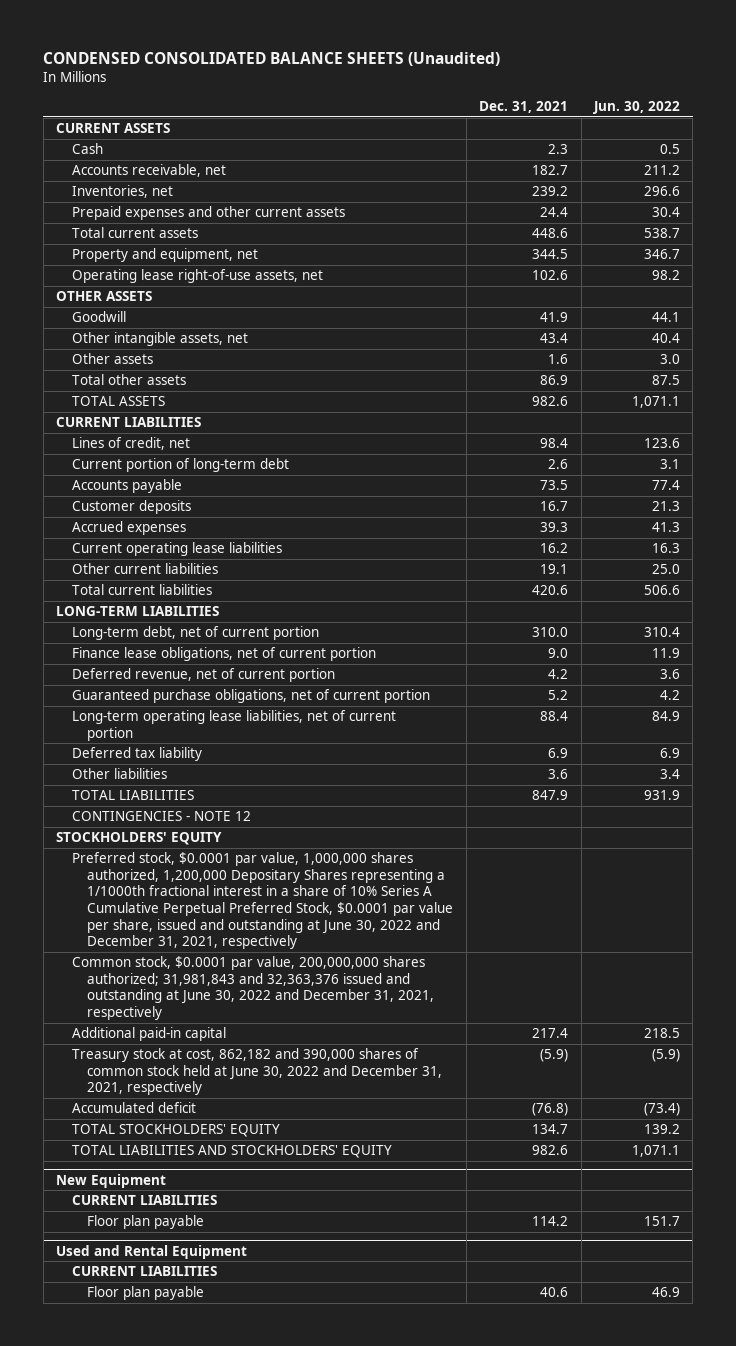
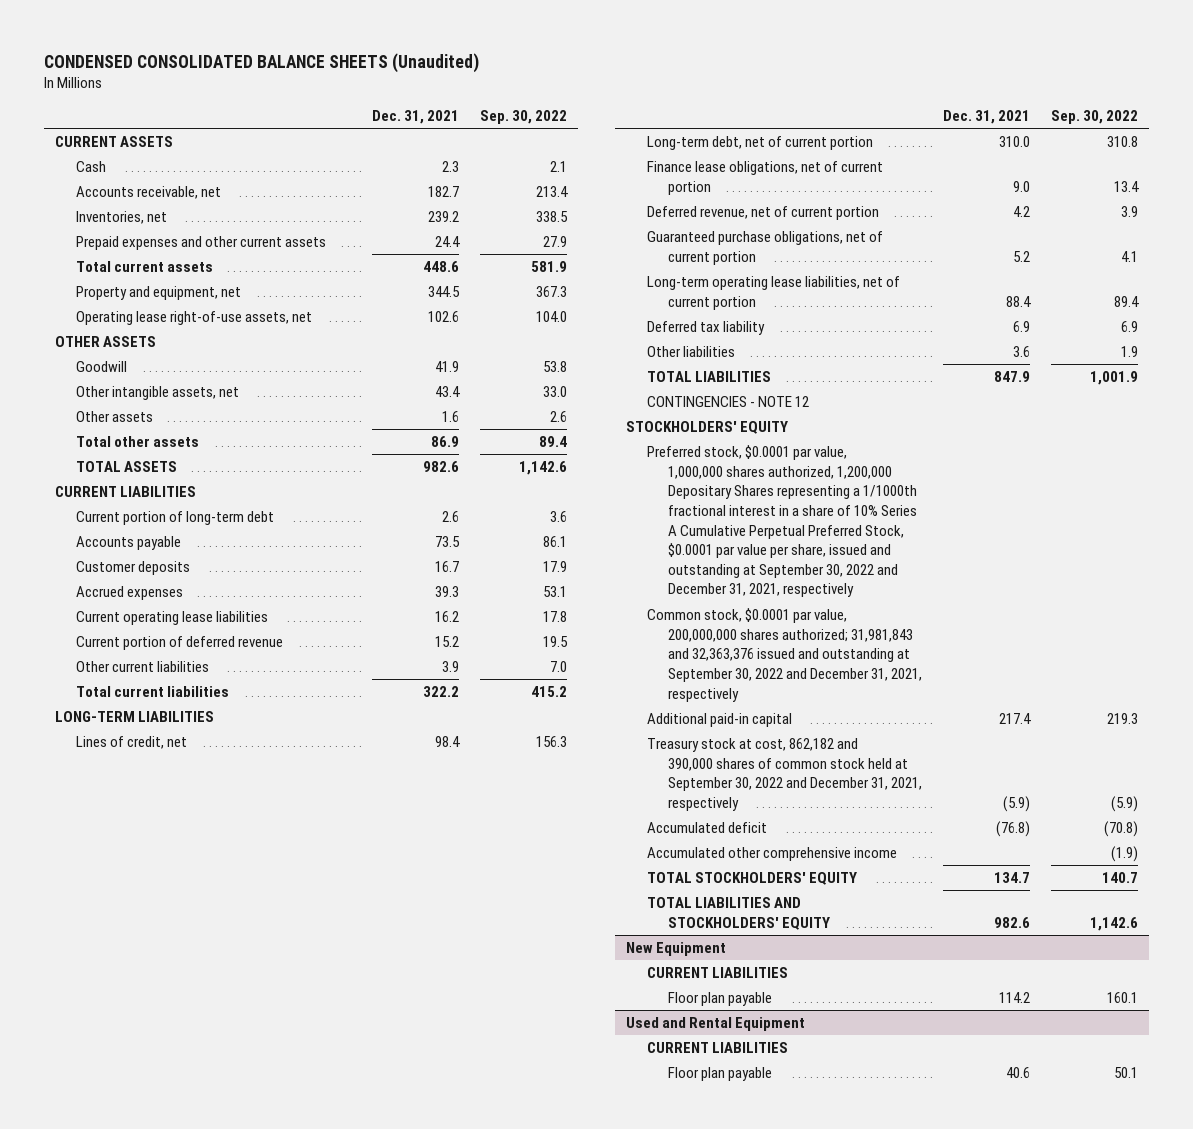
- | Dec. 31, 2021 | Jun. 30, 2022
+ | Dec. 31, 2021 | Sep. 30, 2022
- Other current liabilities | 19.1 | 25.0
- Total current liabilities | 420.6 | 506.6
+ Current portion of deferred revenue | 15.2 | 19.5
+ Other current liabilities | 3.9 | 7.0
+ Total current liabilities | 322.2 | 415.2
moved down: Lines of credit, net | 98.4 | 156.3
- Preferred stock, $0.0001 par value, 1,000,000 shares authorized, 1,200,000 Depositary Shares representing a 1/1000th fractional interest in a share of 10% Series A Cumulative Perpetual Preferred Stock, $0.0001 par value per share, issued and outstanding at June 30, 2022 and December 31, 2021, respectively
- Common stock, $0.0001 par value, 200,000,000 shares authorized; 31,981,843 and 32,363,376 issued and outstanding at June 30, 2022 and December 31, 2021, respectively
+ Preferred stock, $0.0001 par value, 1,000,000 shares authorized, 1,200,000 Depositary Shares representing a 1/1000th fractional interest in a share of 10% Series A Cumulative Perpetual Preferred Stock, $0.0001 par value per share, issued and outstanding at September 30, 2022 and December 31, 2021, respectively
+ Common stock, $0.0001 par value, 200,000,000 shares authorized; 31,981,843 and 32,363,376 issued and outstanding at September 30, 2022 and December 31, 2021, respectively
- Treasury stock at cost, 862,182 and 390,000 shares of common stock held at June 30, 2022 and December 31, 2021, respectively | (5.9) | (5.9)
+ Treasury stock at cost, 862,182 and 390,000 shares of common stock held at September 30, 2022 and December 31, 2021, respectively | (5.9) | (5.9)
+ Accumulated other comprehensive income | | (1.9)

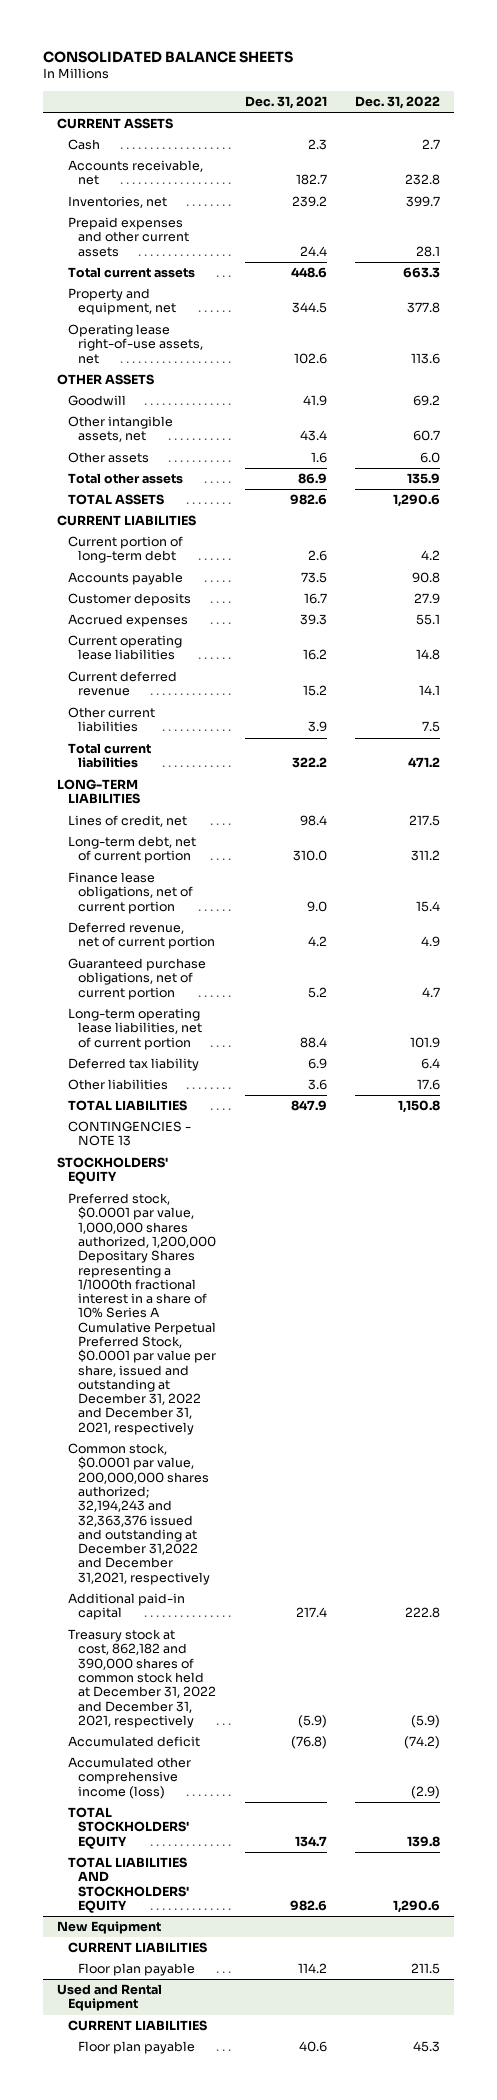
- CONDENSED CONSOLIDATED BALANCE SHEETS (Unaudited)
+ CONSOLIDATED BALANCE SHEETS
- | Dec. 31, 2021 | Sep. 30, 2022
+ | Dec. 31, 2021 | Dec. 31, 2022
- Current portion of deferred revenue | 15.2 | 19.5
+ Current deferred revenue | 15.2 | 14.1
- CONTINGENCIES - NOTE 12
+ CONTINGENCIES - NOTE 13
- Preferred stock, $0.0001 par value, 1,000,000 shares authorized, 1,200,000 Depositary Shares representing a 1/1000th fractional interest in a share of 10% Series A Cumulative Perpetual Preferred Stock, $0.0001 par value per share, issued and outstanding at September 30, 2022 and December 31, 2021, respectively
- Common stock, $0.0001 par value, 200,000,000 shares authorized; 31,981,843 and 32,363,376 issued and outstanding at September 30, 2022 and December 31, 2021, respectively
+ Preferred stock, $0.0001 par value, 1,000,000 shares authorized, 1,200,000 Depositary Shares representing a 1/1000th fractional interest in a share of 10% Series A Cumulative Perpetual Preferred Stock, $0.0001 par value per share, issued and outstanding at December 31, 2022 and December 31, 2021, respectively
+ Common stock, $0.0001 par value, 200,000,000 shares authorized; 32,194,243 and 32,363,376 issued and outstanding at December 31,2022 and December 31,2021, respectively
- Treasury stock at cost, 862,182 and 390,000 shares of common stock held at September 30, 2022 and December 31, 2021, respectively | (5.9) | (5.9)
+ Treasury stock at cost, 862,182 and 390,000 shares of common stock held at December 31, 2022 and December 31, 2021, respectively | (5.9) | (5.9)
- Accumulated other comprehensive income | | (1.9)
+ Accumulated other comprehensive income (loss) | | (2.9)

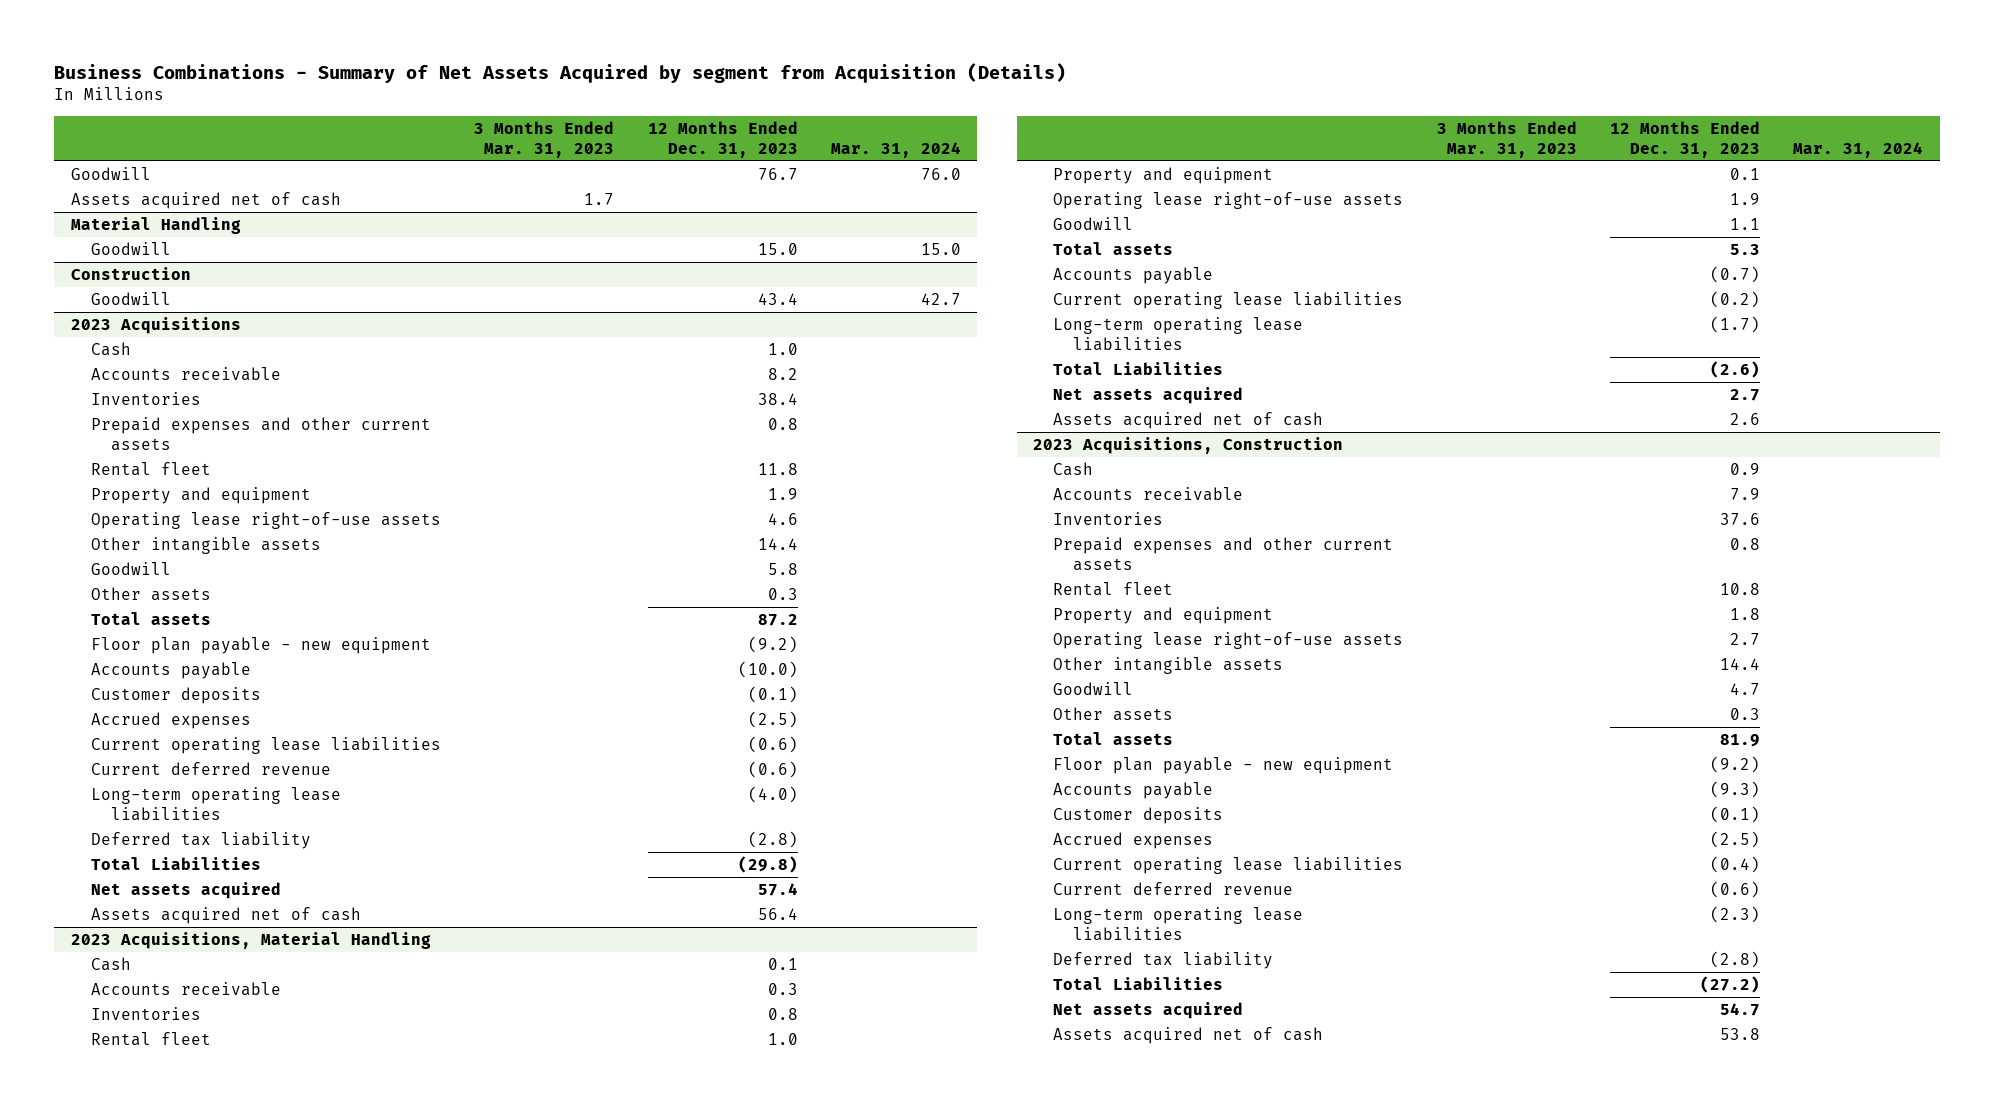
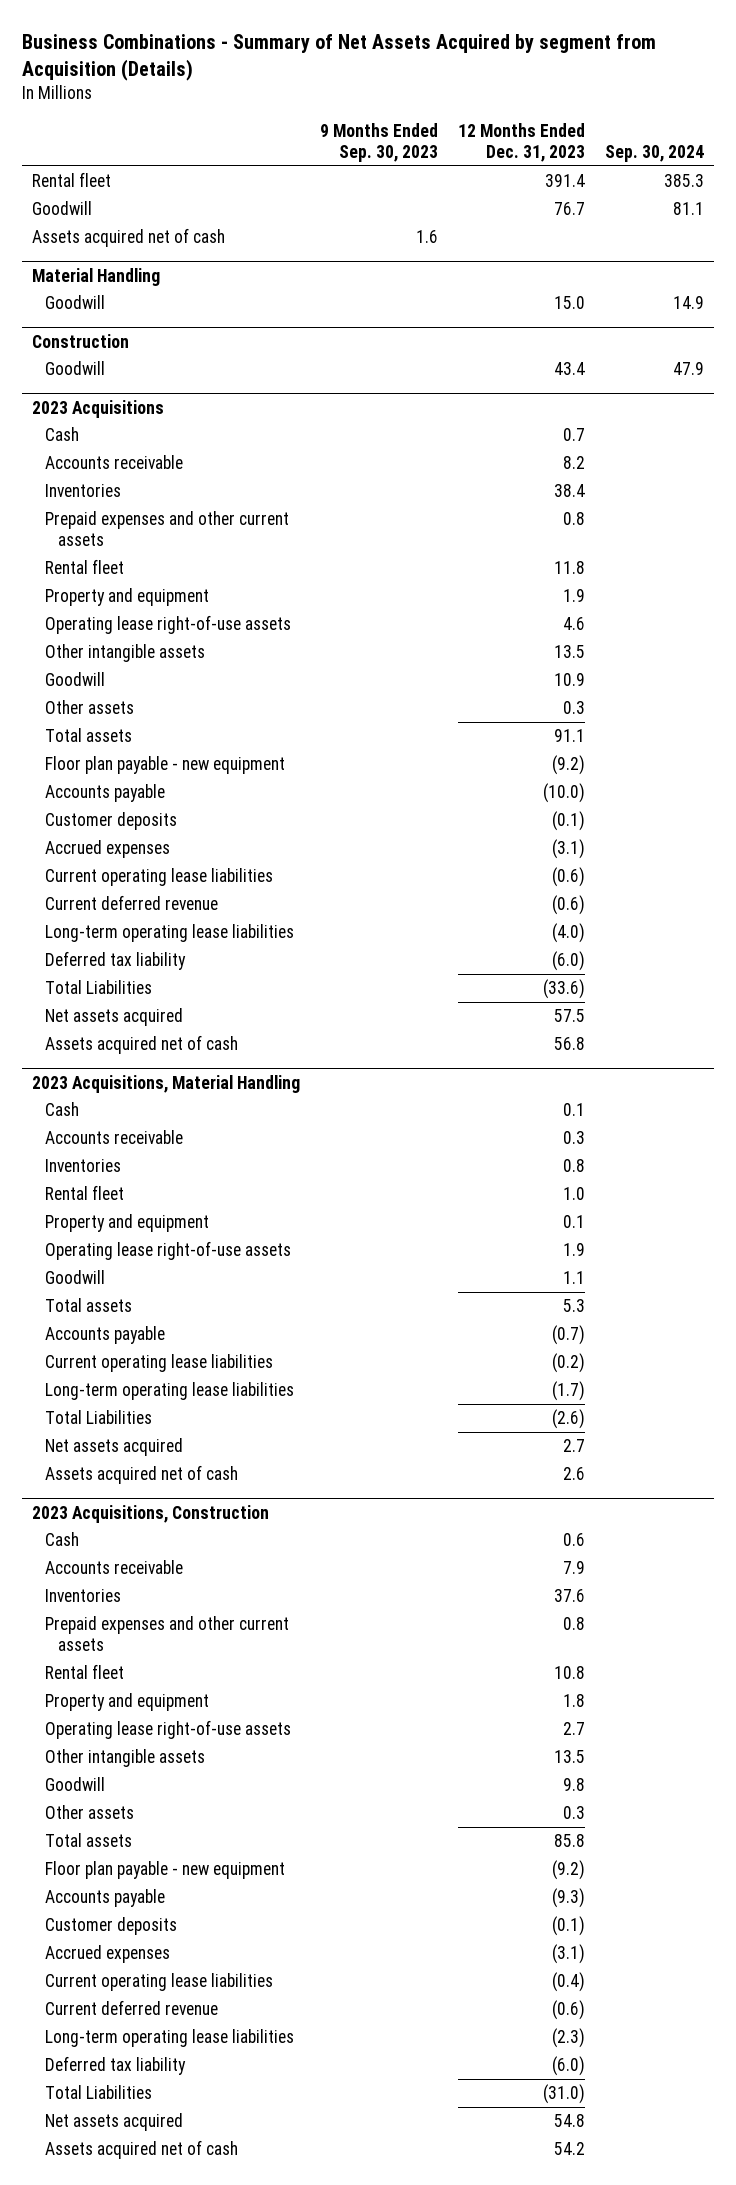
- | 3 Months Ended Mar. 31, 2023 | 12 Months Ended Dec. 31, 2023 | Mar. 31, 2024
+ | 9 Months Ended Sep. 30, 2023 | 12 Months Ended Dec. 31, 2023 | Sep. 30, 2024
+ Rental fleet | | 391.4 | 385.3
@ 2023 Acquisitions
- Cash | | 1.0 |
+ Cash | | 0.7 |
- Other intangible assets | | 14.4 |
- Goodwill | | 5.8 |
+ Other intangible assets | | 13.5 |
+ Goodwill | | 10.9 |
- Total assets | | 87.2 |
+ Total assets | | 91.1 |
- Accrued expenses | | (2.5) |
+ Accrued expenses | | (3.1) |
- Deferred tax liability | | (2.8) |
- Total Liabilities | | (29.8) |
- Net assets acquired | | 57.4 |
- Assets acquired net of cash | | 56.4 |
+ Deferred tax liability | | (6.0) |
+ Total Liabilities | | (33.6) |
+ Net assets acquired | | 57.5 |
+ Assets acquired net of cash | | 56.8 |
@ 2023 Acquisitions, Construction
- Cash | | 0.9 |
+ Cash | | 0.6 |
- Other intangible assets | | 14.4 |
- Goodwill | | 4.7 |
+ Other intangible assets | | 13.5 |
+ Goodwill | | 9.8 |
- Total assets | | 81.9 |
+ Total assets | | 85.8 |
- Accrued expenses | | (2.5) |
+ Accrued expenses | | (3.1) |
- Deferred tax liability | | (2.8) |
- Total Liabilities | | (27.2) |
- Net assets acquired | | 54.7 |
- Assets acquired net of cash | | 53.8 |
+ Deferred tax liability | | (6.0) |
+ Total Liabilities | | (31.0) |
+ Net assets acquired | | 54.8 |
+ Assets acquired net of cash | | 54.2 |

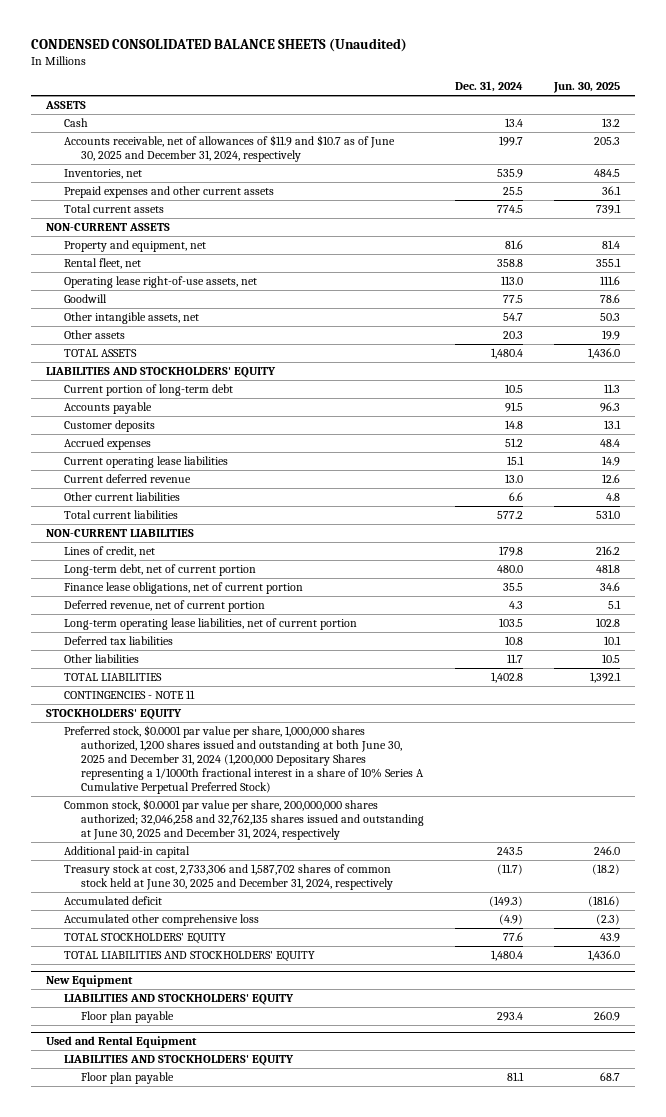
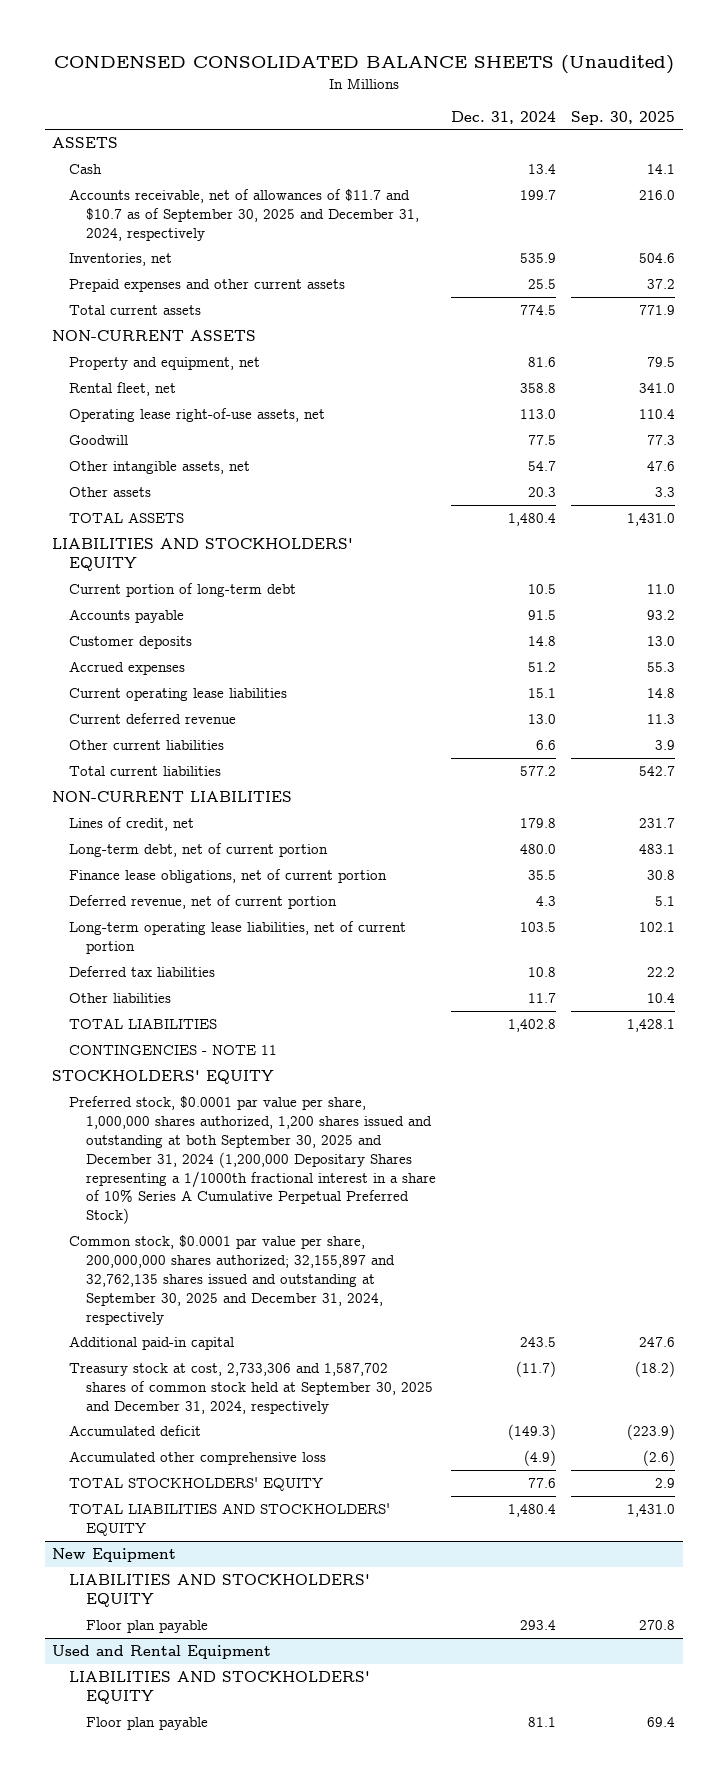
- | Dec. 31, 2024 | Jun. 30, 2025
+ | Dec. 31, 2024 | Sep. 30, 2025
- Accounts receivable, net of allowances of $11.9 and $10.7 as of June 30, 2025 and December 31, 2024, respectively | 199.7 | 205.3
+ Accounts receivable, net of allowances of $11.7 and $10.7 as of September 30, 2025 and December 31, 2024, respectively | 199.7 | 216.0
- Preferred stock, $0.0001 par value per share, 1,000,000 shares authorized, 1,200 shares issued and outstanding at both June 30, 2025 and December 31, 2024 (1,200,000 Depositary Shares representing a 1/1000th fractional interest in a share of 10% Series A Cumulative Perpetual Preferred Stock)
- Common stock, $0.0001 par value per share, 200,000,000 shares authorized; 32,046,258 and 32,762,135 shares issued and outstanding at June 30, 2025 and December 31, 2024, respectively
+ Preferred stock, $0.0001 par value per share, 1,000,000 shares authorized, 1,200 shares issued and outstanding at both September 30, 2025 and December 31, 2024 (1,200,000 Depositary Shares representing a 1/1000th fractional interest in a share of 10% Series A Cumulative Perpetual Preferred Stock)
+ Common stock, $0.0001 par value per share, 200,000,000 shares authorized; 32,155,897 and 32,762,135 shares issued and outstanding at September 30, 2025 and December 31, 2024, respectively
- Treasury stock at cost, 2,733,306 and 1,587,702 shares of common stock held at June 30, 2025 and December 31, 2024, respectively | (11.7) | (18.2)
+ Treasury stock at cost, 2,733,306 and 1,587,702 shares of common stock held at September 30, 2025 and December 31, 2024, respectively | (11.7) | (18.2)

